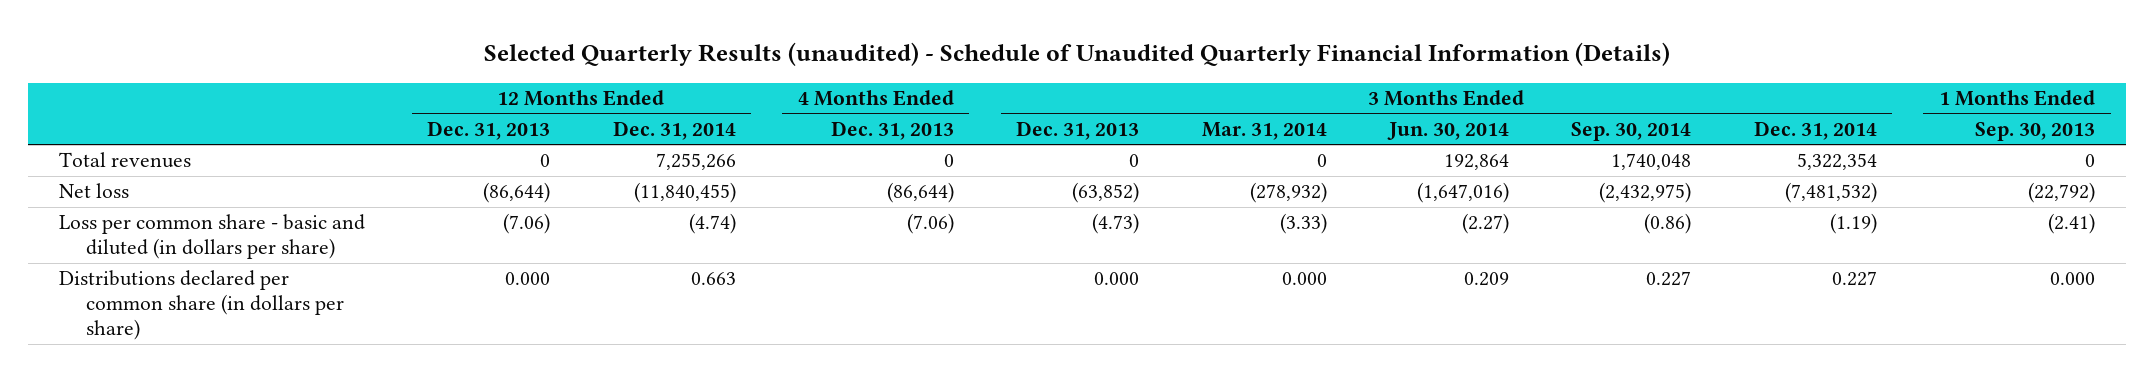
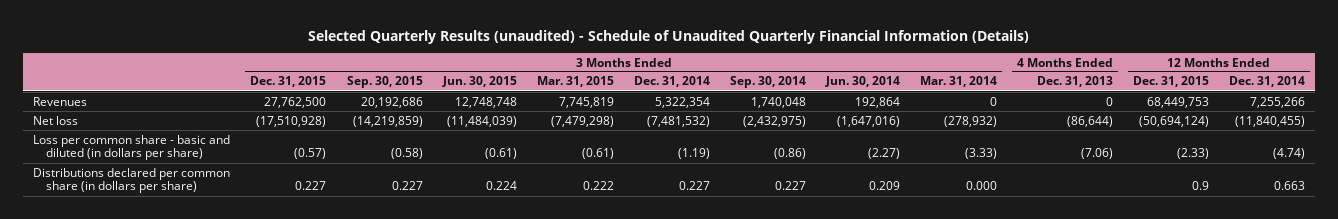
- | 12 Months Ended Dec. 31, 2013 | 12 Months Ended Dec. 31, 2014 | 4 Months Ended Dec. 31, 2013 | 3 Months Ended Dec. 31, 2013 | 3 Months Ended Mar. 31, 2014 | 3 Months Ended Jun. 30, 2014 | 3 Months Ended Sep. 30, 2014 | 3 Months Ended Dec. 31, 2014 | 1 Months Ended Sep. 30, 2013
+ | 3 Months Ended Dec. 31, 2015 | 3 Months Ended Sep. 30, 2015 | 3 Months Ended Jun. 30, 2015 | 3 Months Ended Mar. 31, 2015 | 3 Months Ended Dec. 31, 2014 | 3 Months Ended Sep. 30, 2014 | 3 Months Ended Jun. 30, 2014 | 3 Months Ended Mar. 31, 2014 | 4 Months Ended Dec. 31, 2013 | 12 Months Ended Dec. 31, 2015 | 12 Months Ended Dec. 31, 2014
- Total revenues | 0 | 7,255,266 | 0 | 0 | 0 | 192,864 | 1,740,048 | 5,322,354 | 0
+ Revenues | 27,762,500 | 20,192,686 | 12,748,748 | 7,745,819 | 5,322,354 | 1,740,048 | 192,864 | 0 | 0 | 68,449,753 | 7,255,266

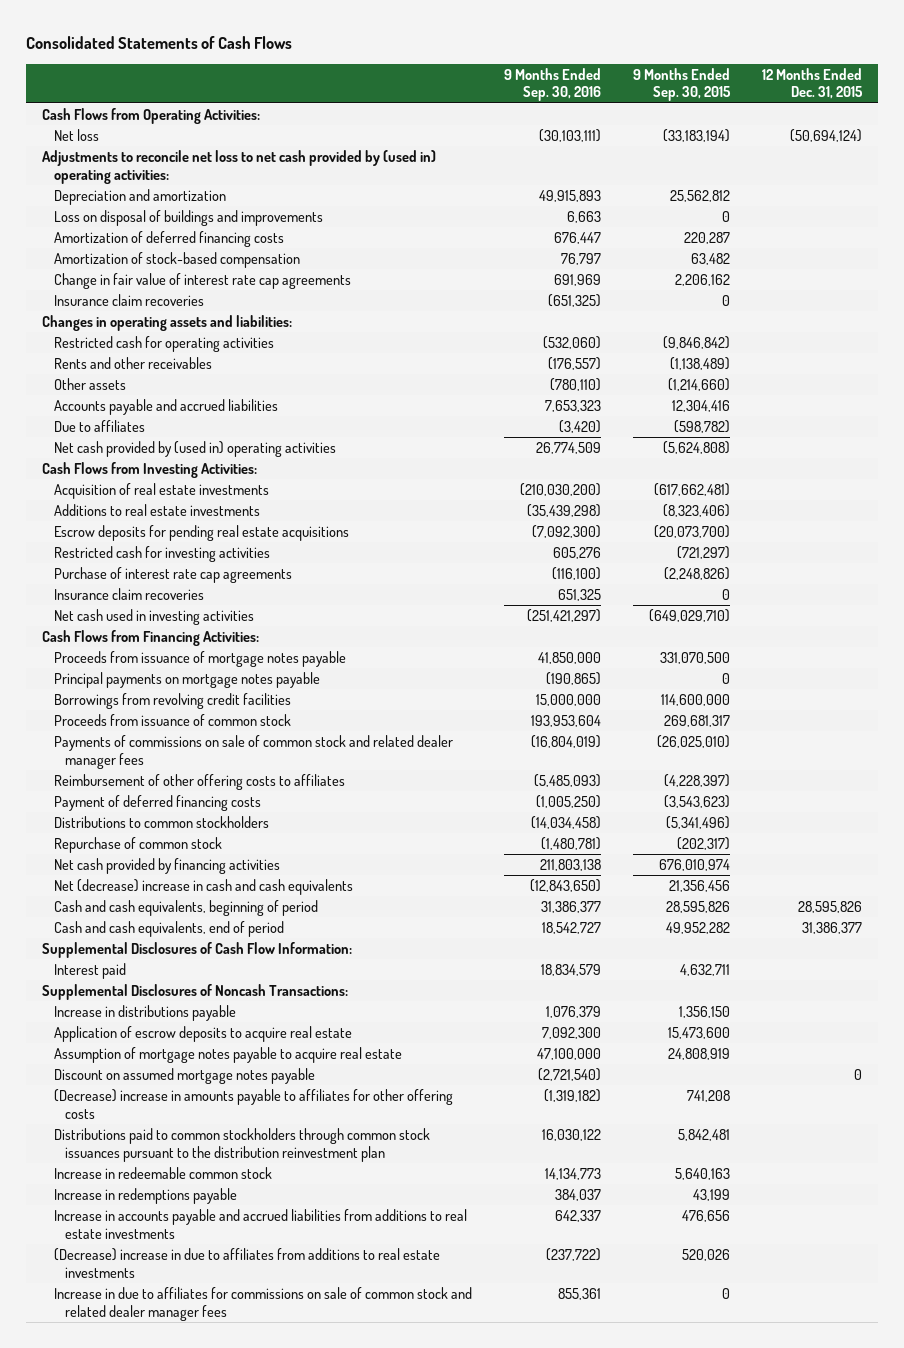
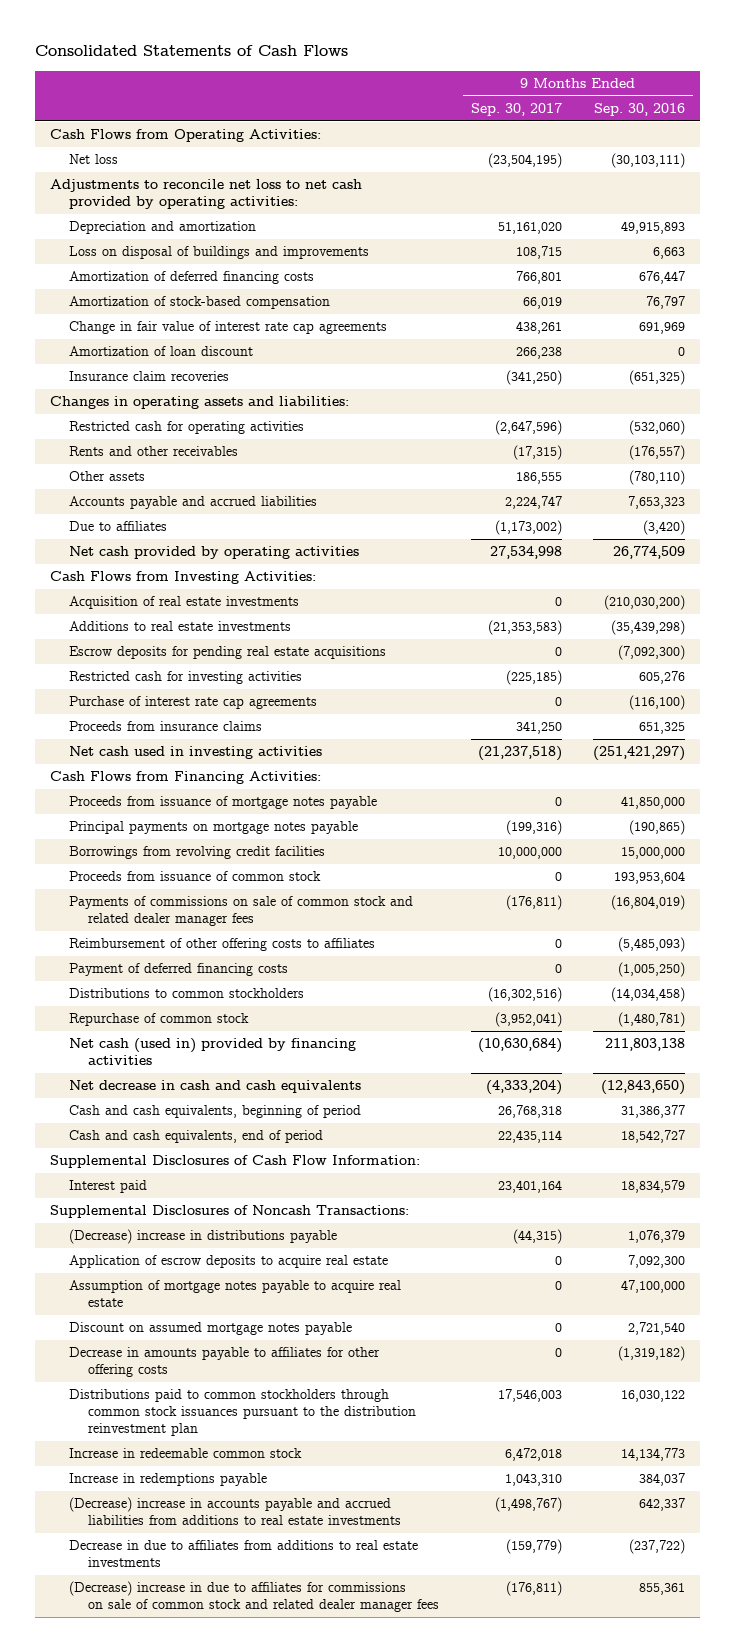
- | 9 Months Ended Sep. 30, 2016 | 9 Months Ended Sep. 30, 2015 | 12 Months Ended Dec. 31, 2015
+ | 9 Months Ended Sep. 30, 2017 | 9 Months Ended Sep. 30, 2016
- Adjustments to reconcile net loss to net cash provided by (used in) operating activities:
+ Adjustments to reconcile net loss to net cash provided by operating activities:
+ Amortization of loan discount | 266,238 | 0
- Net cash provided by (used in) operating activities | 26,774,509 | (5,624,808) |
+ Net cash provided by operating activities | 27,534,998 | 26,774,509
- Insurance claim recoveries | 651,325 | 0 |
+ Proceeds from insurance claims | 341,250 | 651,325
- Net cash provided by financing activities | 211,803,138 | 676,010,974 |
- Net (decrease) increase in cash and cash equivalents | (12,843,650) | 21,356,456 |
+ Net cash (used in) provided by financing activities | (10,630,684) | 211,803,138
+ Net decrease in cash and cash equivalents | (4,333,204) | (12,843,650)
- Increase in distributions payable | 1,076,379 | 1,356,150 |
+ (Decrease) increase in distributions payable | (44,315) | 1,076,379
- Discount on assumed mortgage notes payable | (2,721,540) | | 0
- (Decrease) increase in amounts payable to affiliates for other offering costs | (1,319,182) | 741,208 |
+ Discount on assumed mortgage notes payable | 0 | 2,721,540
+ Decrease in amounts payable to affiliates for other offering costs | 0 | (1,319,182)
- Increase in accounts payable and accrued liabilities from additions to real estate investments | 642,337 | 476,656 |
- (Decrease) increase in due to affiliates from additions to real estate investments | (237,722) | 520,026 |
- Increase in due to affiliates for commissions on sale of common stock and related dealer manager fees | 855,361 | 0 |
+ (Decrease) increase in accounts payable and accrued liabilities from additions to real estate investments | (1,498,767) | 642,337
+ Decrease in due to affiliates from additions to real estate investments | (159,779) | (237,722)
+ (Decrease) increase in due to affiliates for commissions on sale of common stock and related dealer manager fees | (176,811) | 855,361

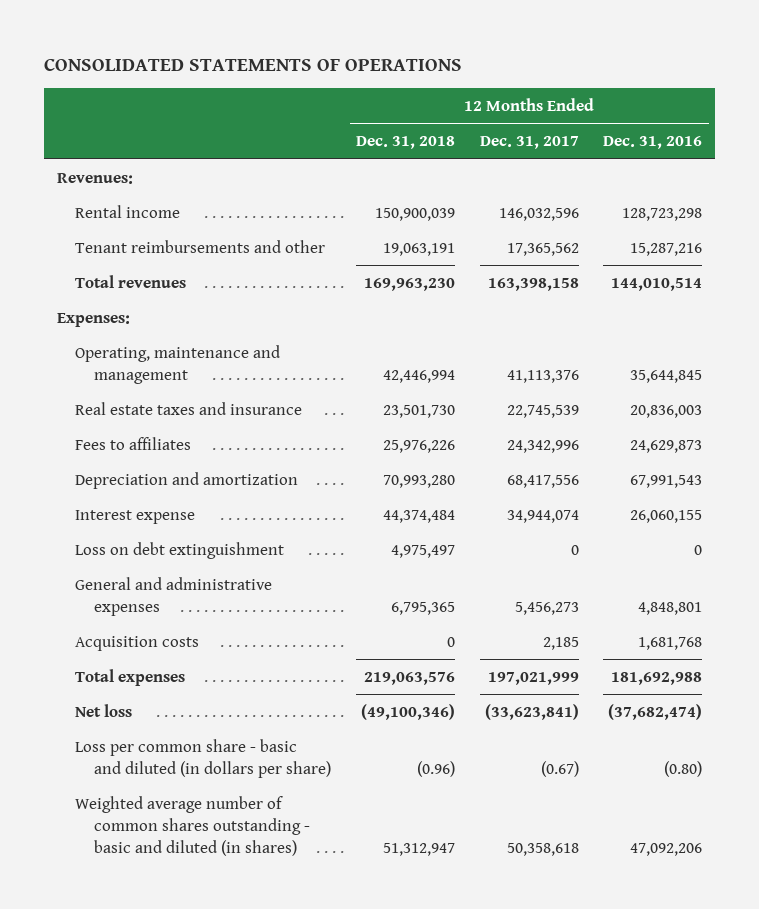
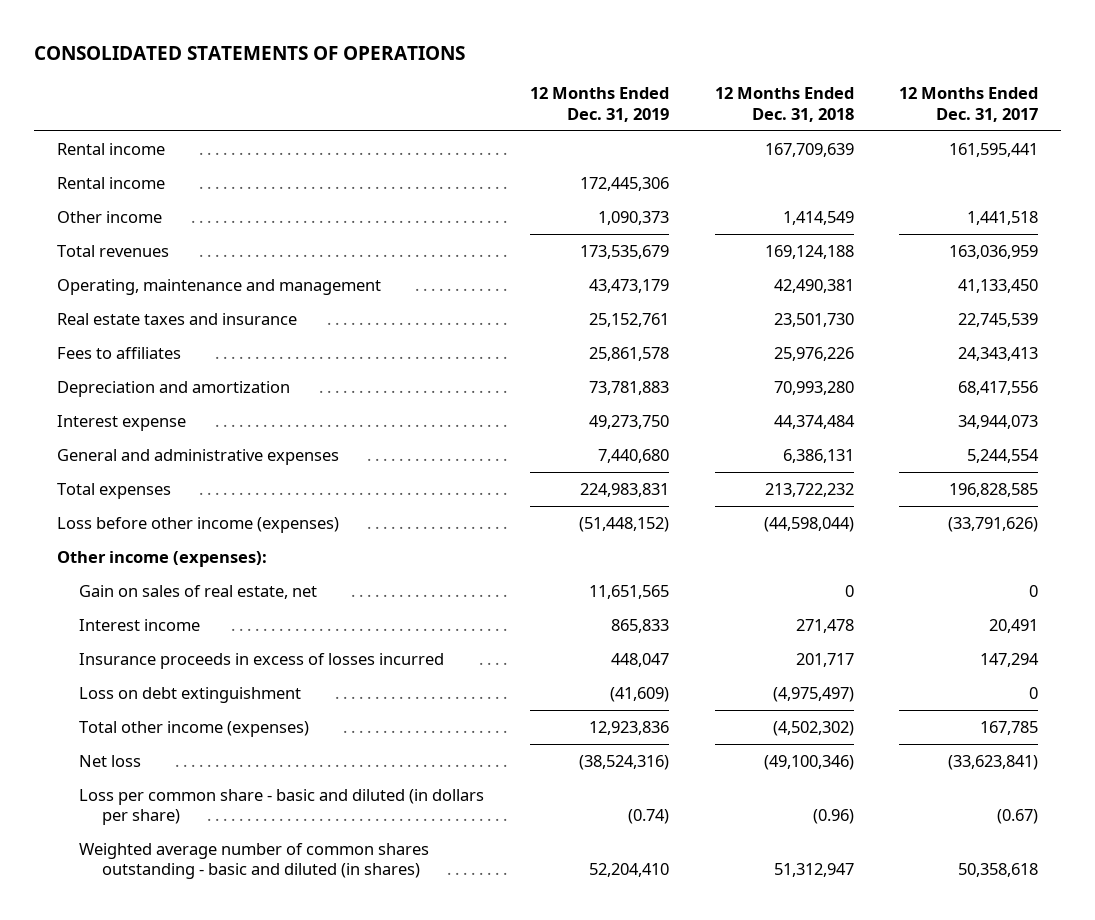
- | 12 Months Ended Dec. 31, 2018 | 12 Months Ended Dec. 31, 2017 | 12 Months Ended Dec. 31, 2016
+ | 12 Months Ended Dec. 31, 2019 | 12 Months Ended Dec. 31, 2018 | 12 Months Ended Dec. 31, 2017
- Revenues:
- Rental income | 150,900,039 | 146,032,596 | 128,723,298
- Tenant reimbursements and other | 19,063,191 | 17,365,562 | 15,287,216
- Total revenues | 169,963,230 | 163,398,158 | 144,010,514
- Expenses:
- Operating, maintenance and management | 42,446,994 | 41,113,376 | 35,644,845
+ Rental income | | 167,709,639 | 161,595,441
+ Rental income | 172,445,306 | |
+ Other income | 1,090,373 | 1,414,549 | 1,441,518
+ Total revenues | 173,535,679 | 169,124,188 | 163,036,959
+ Operating, maintenance and management | 43,473,179 | 42,490,381 | 41,133,450
- Fees to affiliates | 25,976,226 | 24,342,996 | 24,629,873
+ Fees to affiliates | 25,861,578 | 25,976,226 | 24,343,413
- Interest expense | 44,374,484 | 34,944,074 | 26,060,155
- Loss on debt extinguishment | 4,975,497 | 0 | 0
- General and administrative expenses | 6,795,365 | 5,456,273 | 4,848,801
- Acquisition costs | 0 | 2,185 | 1,681,768
- Total expenses | 219,063,576 | 197,021,999 | 181,692,988
+ Interest expense | 49,273,750 | 44,374,484 | 34,944,073
+ General and administrative expenses | 7,440,680 | 6,386,131 | 5,244,554
+ Total expenses | 224,983,831 | 213,722,232 | 196,828,585
+ Loss before other income (expenses) | (51,448,152) | (44,598,044) | (33,791,626)
+ Other income (expenses):
+ Gain on sales of real estate, net | 11,651,565 | 0 | 0
+ Interest income | 865,833 | 271,478 | 20,491
+ Insurance proceeds in excess of losses incurred | 448,047 | 201,717 | 147,294
+ Loss on debt extinguishment | (41,609) | (4,975,497) | 0
+ Total other income (expenses) | 12,923,836 | (4,502,302) | 167,785

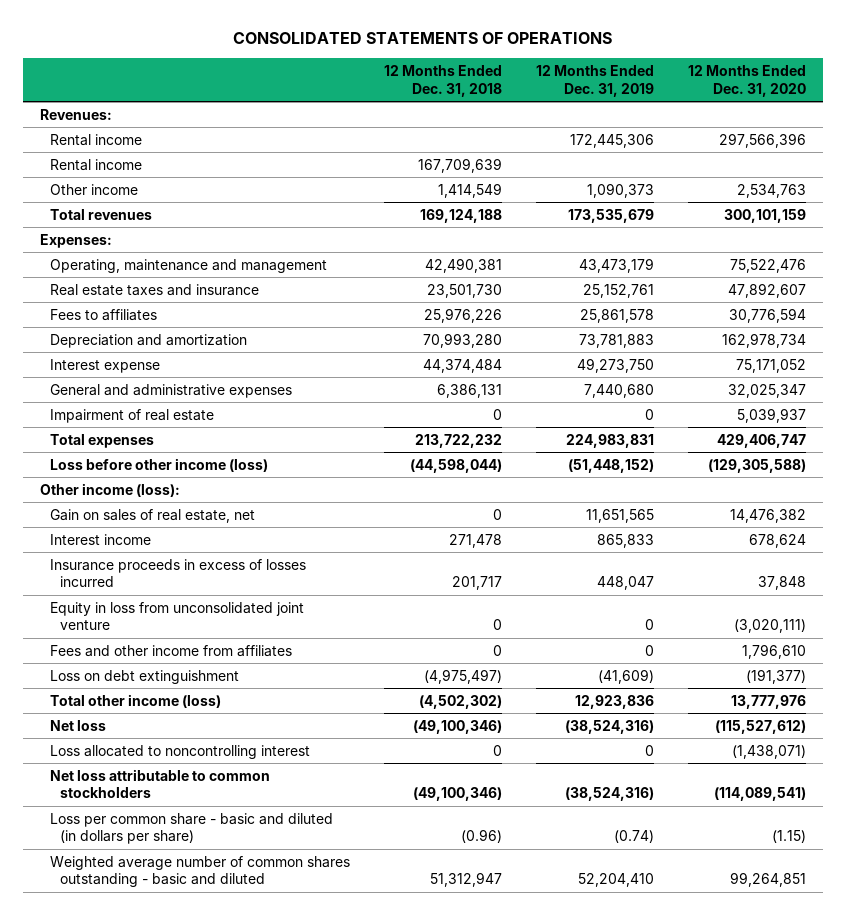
- | 12 Months Ended Dec. 31, 2019 | 12 Months Ended Dec. 31, 2018 | 12 Months Ended Dec. 31, 2017
+ | 12 Months Ended Dec. 31, 2018 | 12 Months Ended Dec. 31, 2019 | 12 Months Ended Dec. 31, 2020
+ Revenues:
moved down: Rental income | 167,709,639 | |
+ Expenses:
+ Impairment of real estate | 0 | 0 | 5,039,937
- Loss before other income (expenses) | (51,448,152) | (44,598,044) | (33,791,626)
- Other income (expenses):
+ Loss before other income (loss) | (44,598,044) | (51,448,152) | (129,305,588)
+ Other income (loss):
+ Equity in loss from unconsolidated joint venture | 0 | 0 | (3,020,111)
+ Fees and other income from affiliates | 0 | 0 | 1,796,610
- Total other income (expenses) | 12,923,836 | (4,502,302) | 167,785
+ Total other income (loss) | (4,502,302) | 12,923,836 | 13,777,976
+ Loss allocated to noncontrolling interest | 0 | 0 | (1,438,071)
+ Net loss attributable to common stockholders | (49,100,346) | (38,524,316) | (114,089,541)
- Weighted average number of common shares outstanding - basic and diluted (in shares) | 52,204,410 | 51,312,947 | 50,358,618
+ Weighted average number of common shares outstanding - basic and diluted | 51,312,947 | 52,204,410 | 99,264,851

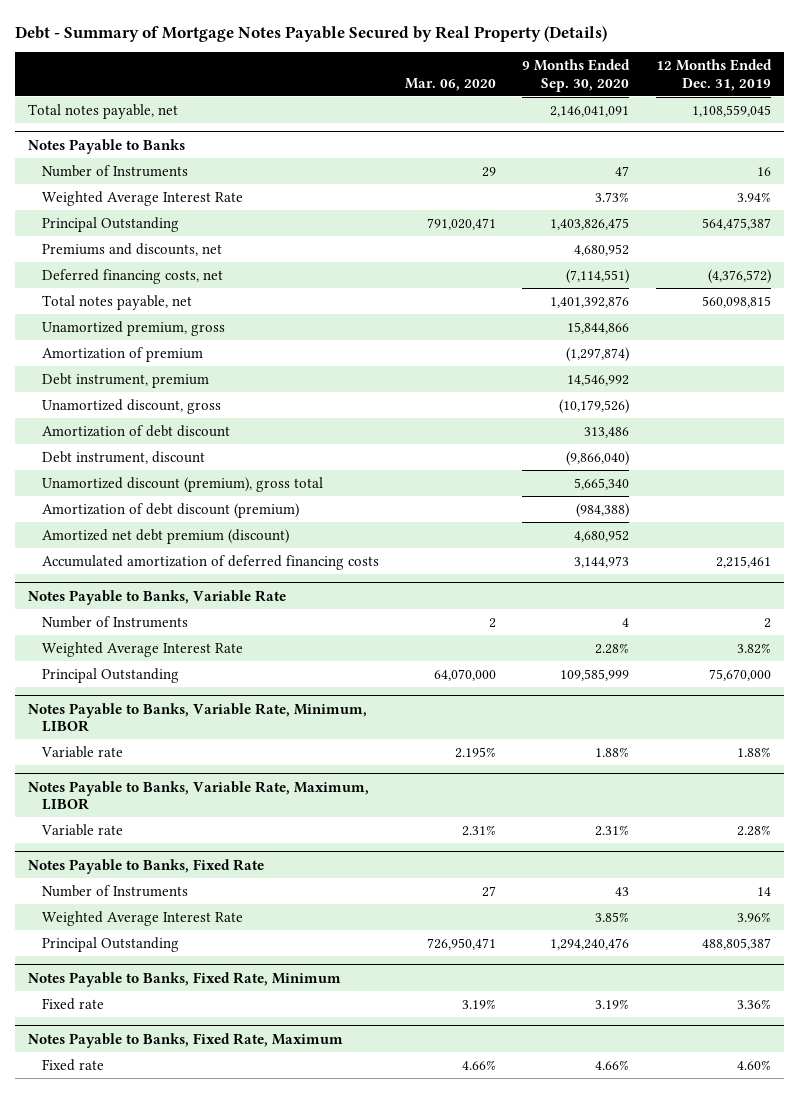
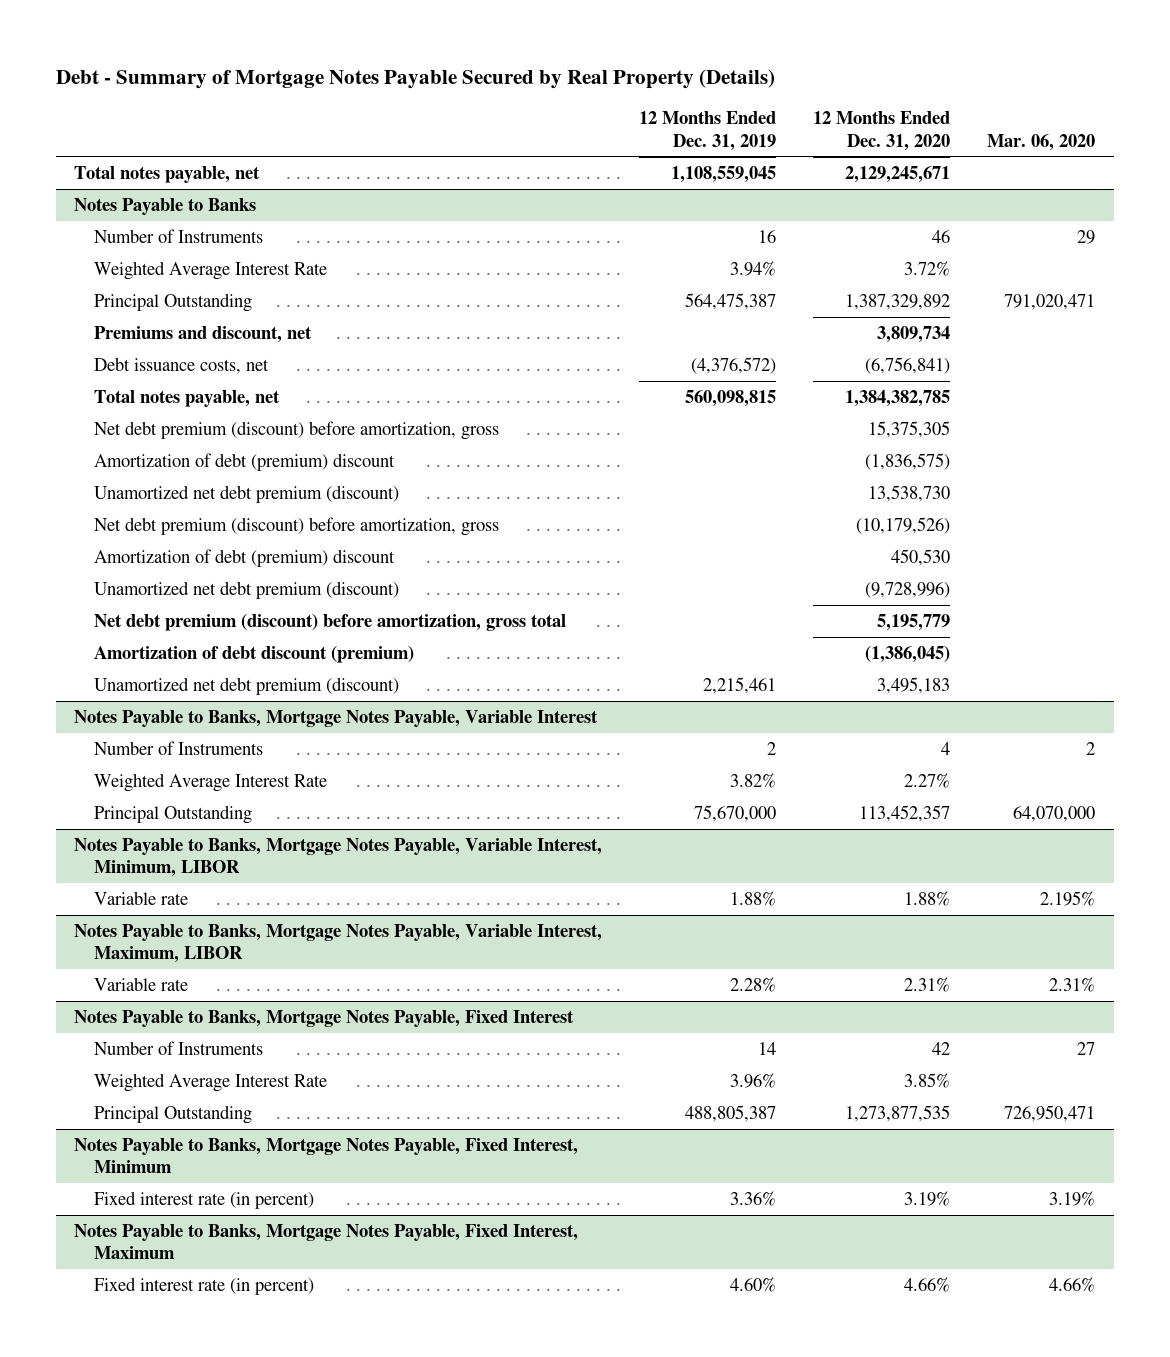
- | Mar. 06, 2020 | 9 Months Ended Sep. 30, 2020 | 12 Months Ended Dec. 31, 2019
+ | 12 Months Ended Dec. 31, 2019 | 12 Months Ended Dec. 31, 2020 | Mar. 06, 2020
@ Notes Payable to Banks
- Premiums and discounts, net | | 4,680,952 |
- Deferred financing costs, net | | (7,114,551) | (4,376,572)
+ Premiums and discount, net | | 3,809,734 |
+ Debt issuance costs, net | (4,376,572) | (6,756,841) |
- Unamortized premium, gross | | 15,844,866 |
- Amortization of premium | | (1,297,874) |
- Debt instrument, premium | | 14,546,992 |
- Unamortized discount, gross | | (10,179,526) |
- Amortization of debt discount | | 313,486 |
- Debt instrument, discount | | (9,866,040) |
- Unamortized discount (premium), gross total | | 5,665,340 |
+ Net debt premium (discount) before amortization, gross | | 15,375,305 |
+ Amortization of debt (premium) discount | | (1,836,575) |
+ Unamortized net debt premium (discount) | | 13,538,730 |
+ Net debt premium (discount) before amortization, gross | | (10,179,526) |
+ Amortization of debt (premium) discount | | 450,530 |
+ Unamortized net debt premium (discount) | | (9,728,996) |
+ Net debt premium (discount) before amortization, gross total | | 5,195,779 |
- Amortized net debt premium (discount) | | 4,680,952 |
- Accumulated amortization of deferred financing costs | | 3,144,973 | 2,215,461
- Notes Payable to Banks, Variable Rate
@ Notes Payable to Banks
+ Unamortized net debt premium (discount) | 2,215,461 | 3,495,183 |
+ Notes Payable to Banks, Mortgage Notes Payable, Variable Interest
- Notes Payable to Banks, Variable Rate, Minimum, LIBOR
+ Notes Payable to Banks, Mortgage Notes Payable, Variable Interest, Minimum, LIBOR
- Notes Payable to Banks, Variable Rate, Maximum, LIBOR
+ Notes Payable to Banks, Mortgage Notes Payable, Variable Interest, Maximum, LIBOR
- Notes Payable to Banks, Fixed Rate
+ Notes Payable to Banks, Mortgage Notes Payable, Fixed Interest
- Notes Payable to Banks, Fixed Rate, Minimum
- Fixed rate | 3.19% | 3.19% | 3.36%
- Notes Payable to Banks, Fixed Rate, Maximum
- Fixed rate | 4.66% | 4.66% | 4.60%
+ Notes Payable to Banks, Mortgage Notes Payable, Fixed Interest, Minimum
+ Fixed interest rate (in percent) | 3.36% | 3.19% | 3.19%
+ Notes Payable to Banks, Mortgage Notes Payable, Fixed Interest, Maximum
+ Fixed interest rate (in percent) | 4.60% | 4.66% | 4.66%

